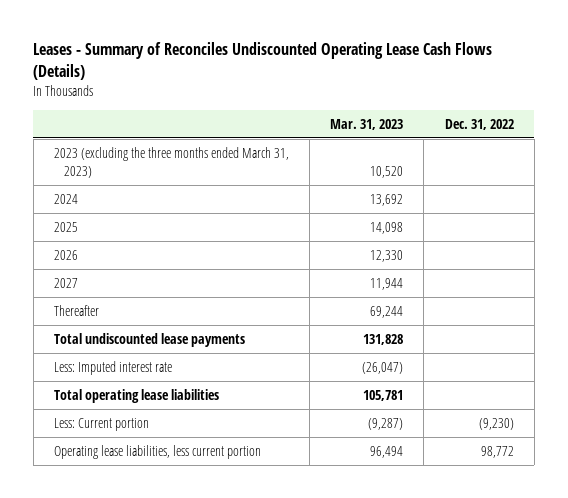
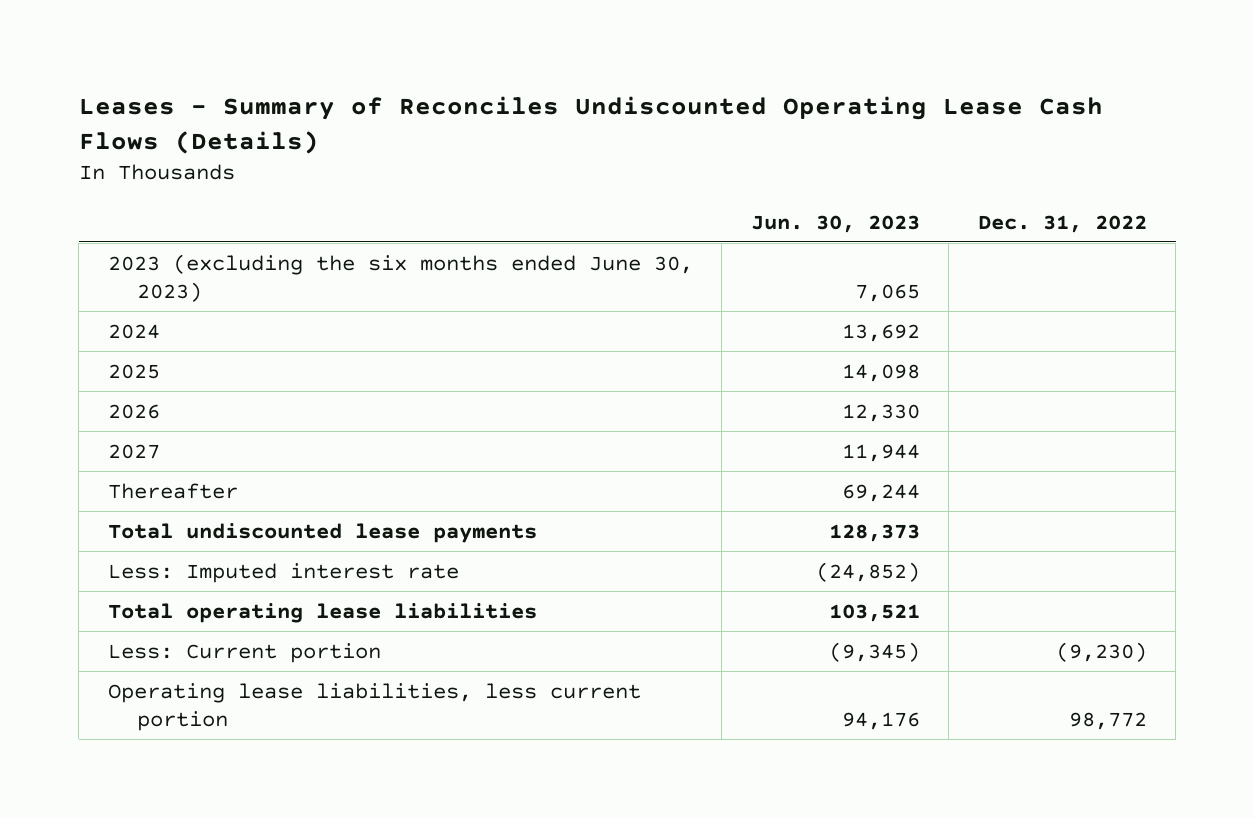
- | Mar. 31, 2023 | Dec. 31, 2022
+ | Jun. 30, 2023 | Dec. 31, 2022
- 2023 (excluding the three months ended March 31, 2023) | 10,520 |
+ 2023 (excluding the six months ended June 30, 2023) | 7,065 |

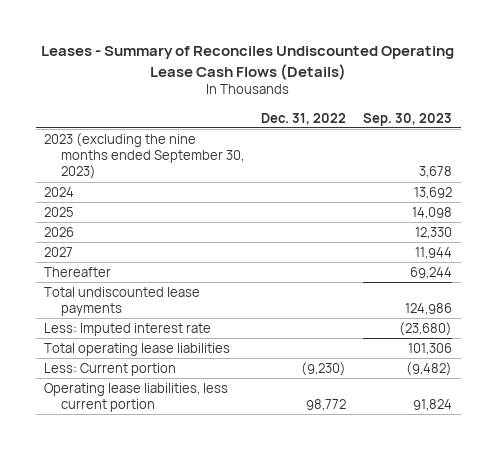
- | Jun. 30, 2023 | Dec. 31, 2022
+ | Dec. 31, 2022 | Sep. 30, 2023
- 2023 (excluding the six months ended June 30, 2023) | 7,065 |
+ 2023 (excluding the nine months ended September 30, 2023) | | 3,678

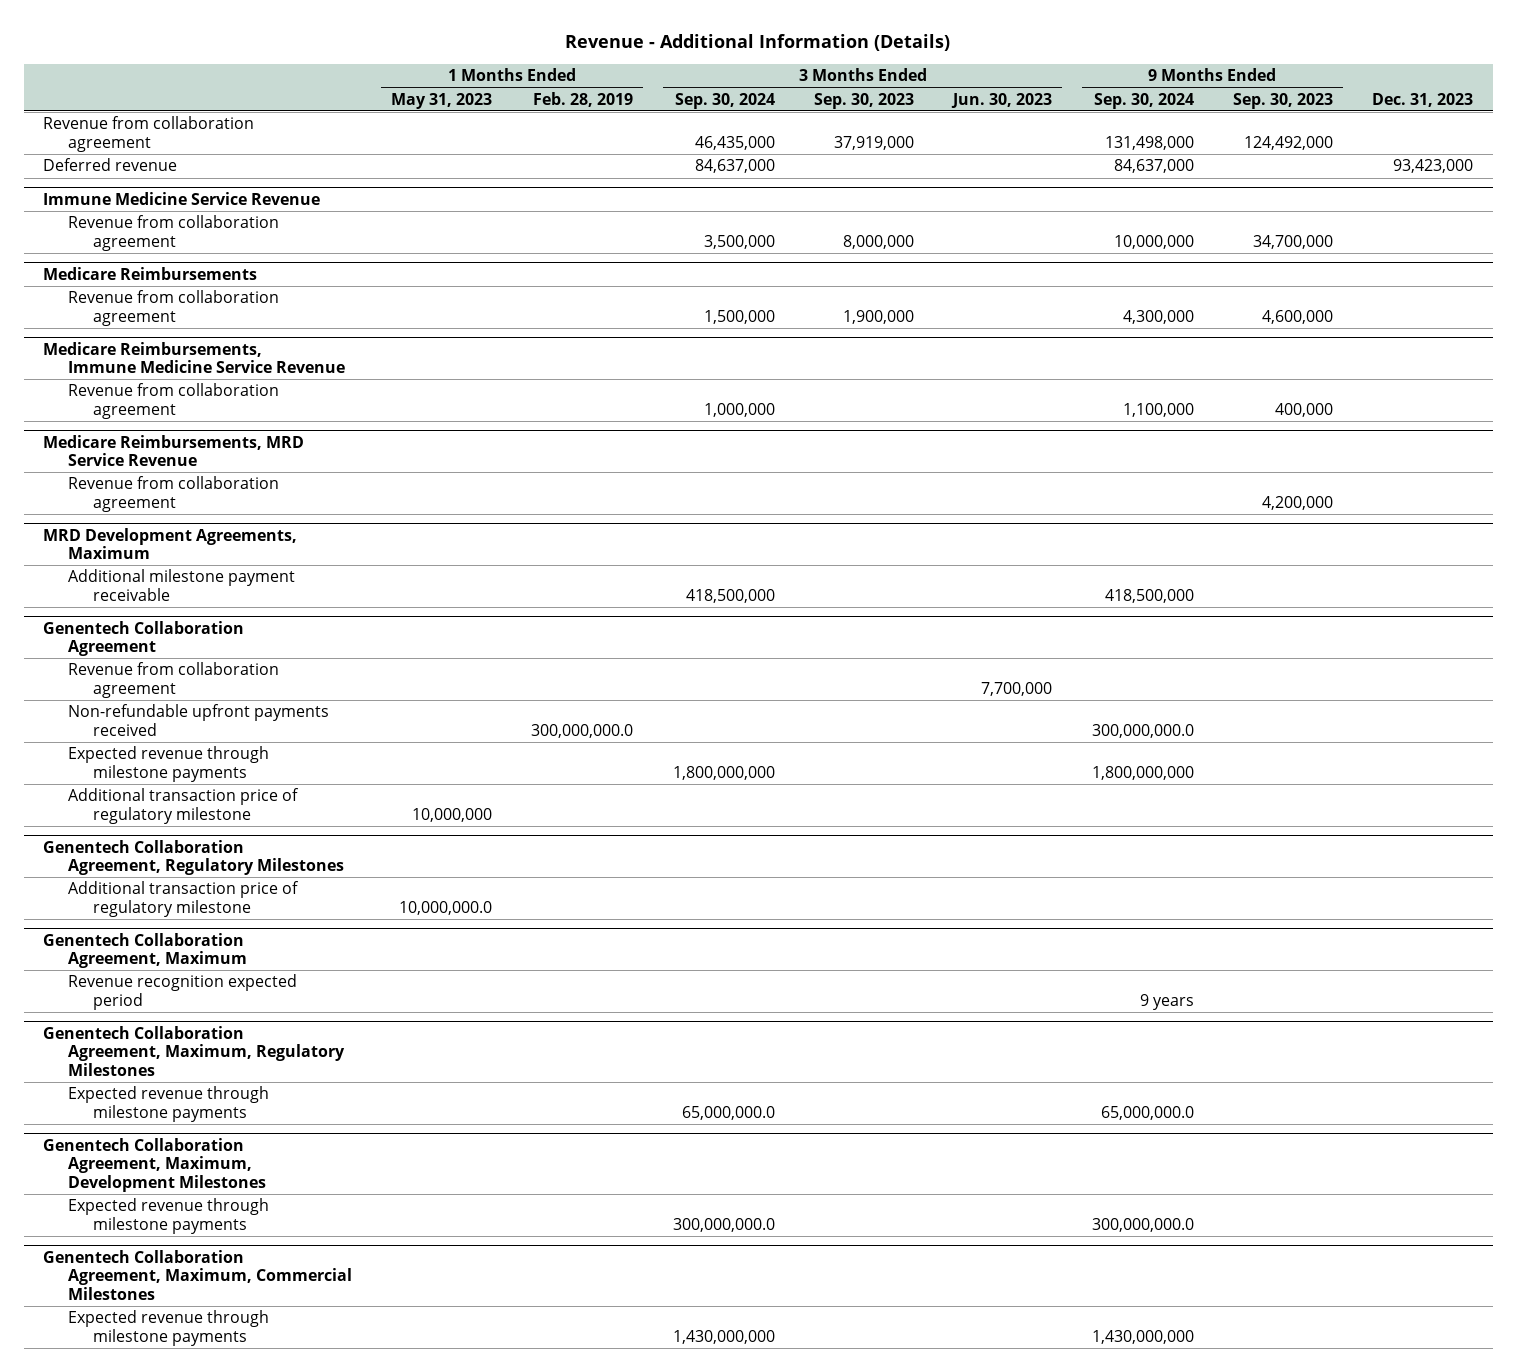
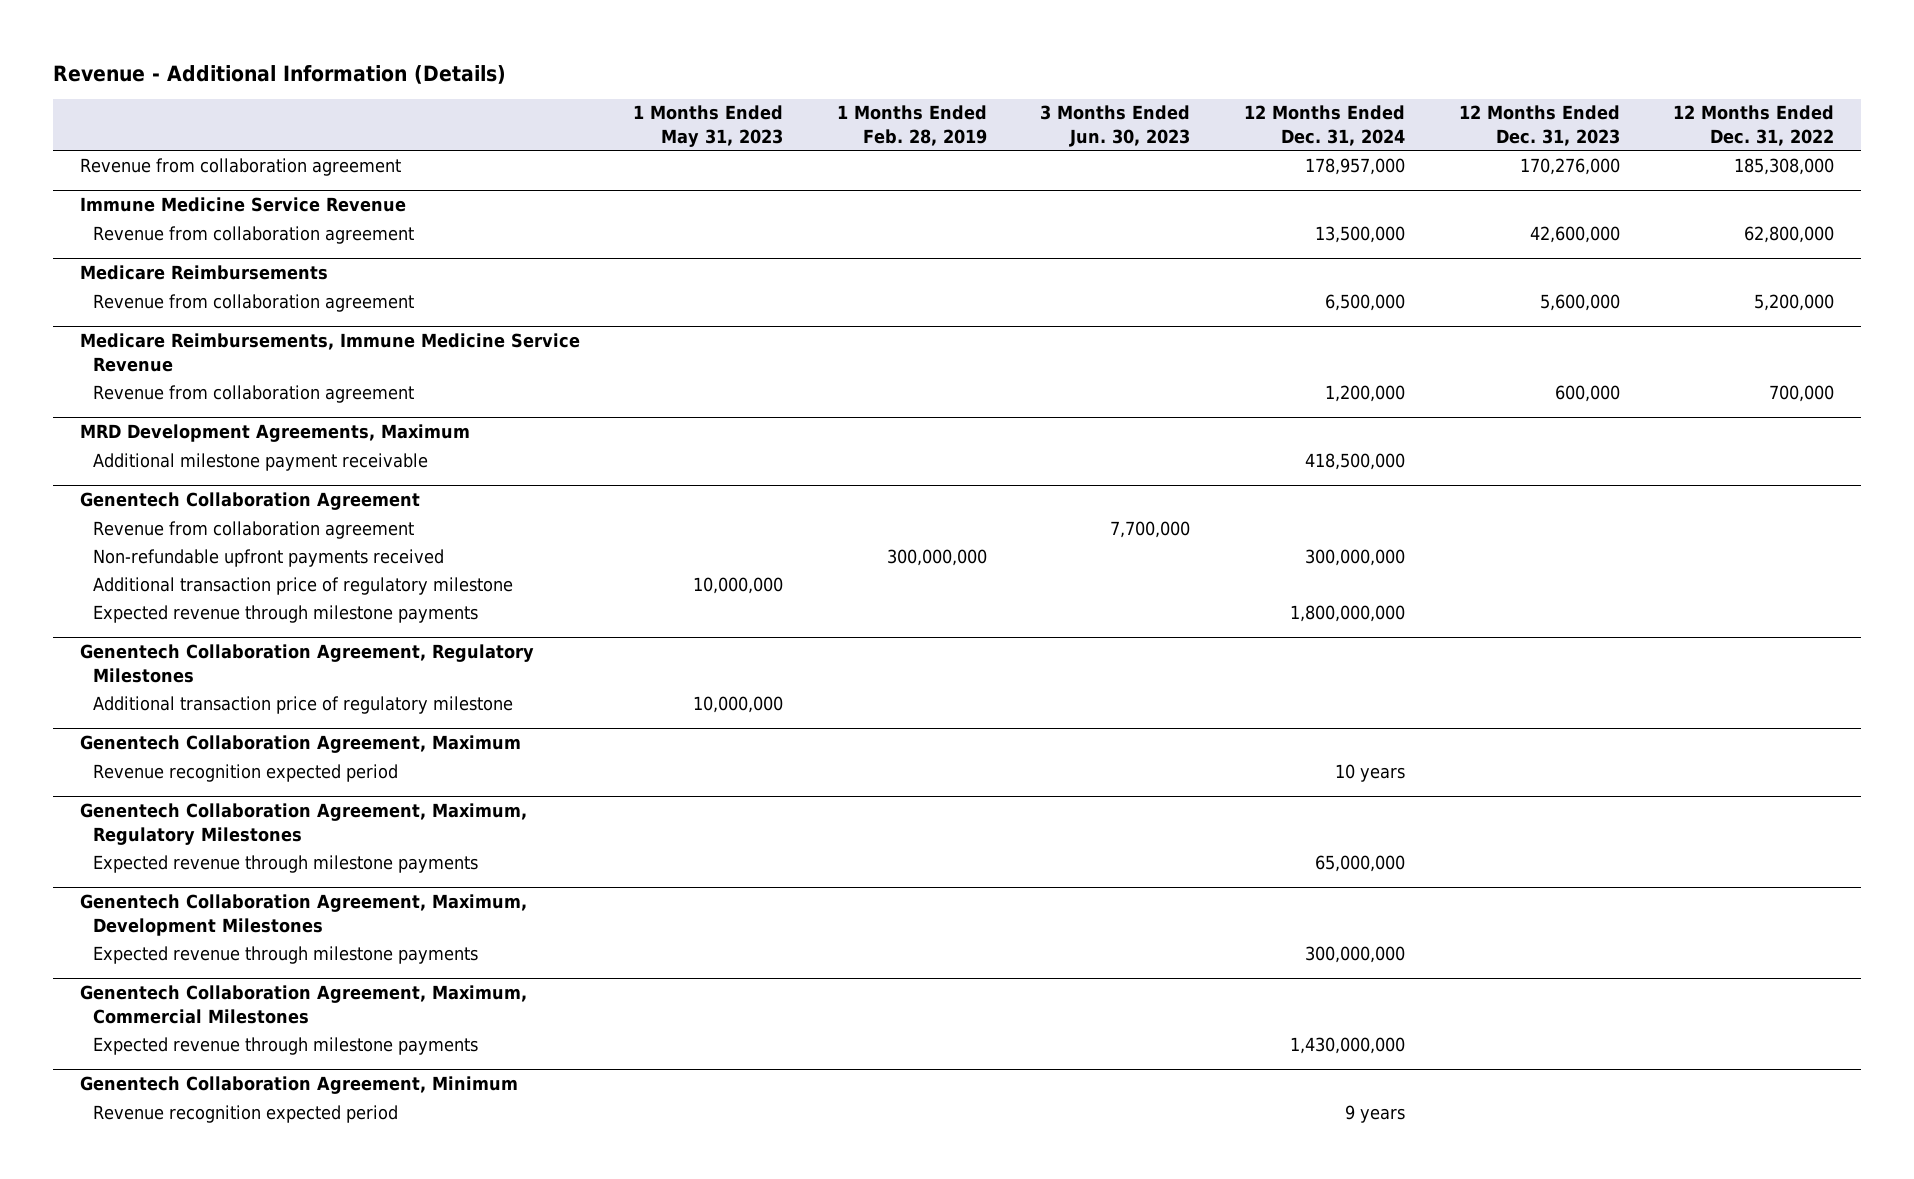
- | 1 Months Ended May 31, 2023 | 1 Months Ended Feb. 28, 2019 | 3 Months Ended Sep. 30, 2024 | 3 Months Ended Sep. 30, 2023 | 3 Months Ended Jun. 30, 2023 | 9 Months Ended Sep. 30, 2024 | 9 Months Ended Sep. 30, 2023 | Dec. 31, 2023
+ | 1 Months Ended May 31, 2023 | 1 Months Ended Feb. 28, 2019 | 3 Months Ended Jun. 30, 2023 | 12 Months Ended Dec. 31, 2024 | 12 Months Ended Dec. 31, 2023 | 12 Months Ended Dec. 31, 2022
- Deferred revenue | | | 84,637,000 | | | 84,637,000 | | 93,423,000
- Medicare Reimbursements, MRD Service Revenue
- Revenue from collaboration agreement | | | | | | | 4,200,000 |
@ Genentech Collaboration Agreement
- Non-refundable upfront payments received | | 300,000,000.0 | | | | 300,000,000.0 | |
+ Non-refundable upfront payments received | | 300,000,000 | | 300,000,000 | |
moved down: Expected revenue through milestone payments | | | | 1,800,000,000 | |
@ Genentech Collaboration Agreement, Regulatory Milestones
- Additional transaction price of regulatory milestone | 10,000,000.0 | | | | | | |
+ Additional transaction price of regulatory milestone | 10,000,000 | | | | |
+ Genentech Collaboration Agreement, Minimum
+ Revenue recognition expected period | | | | 9 years | |

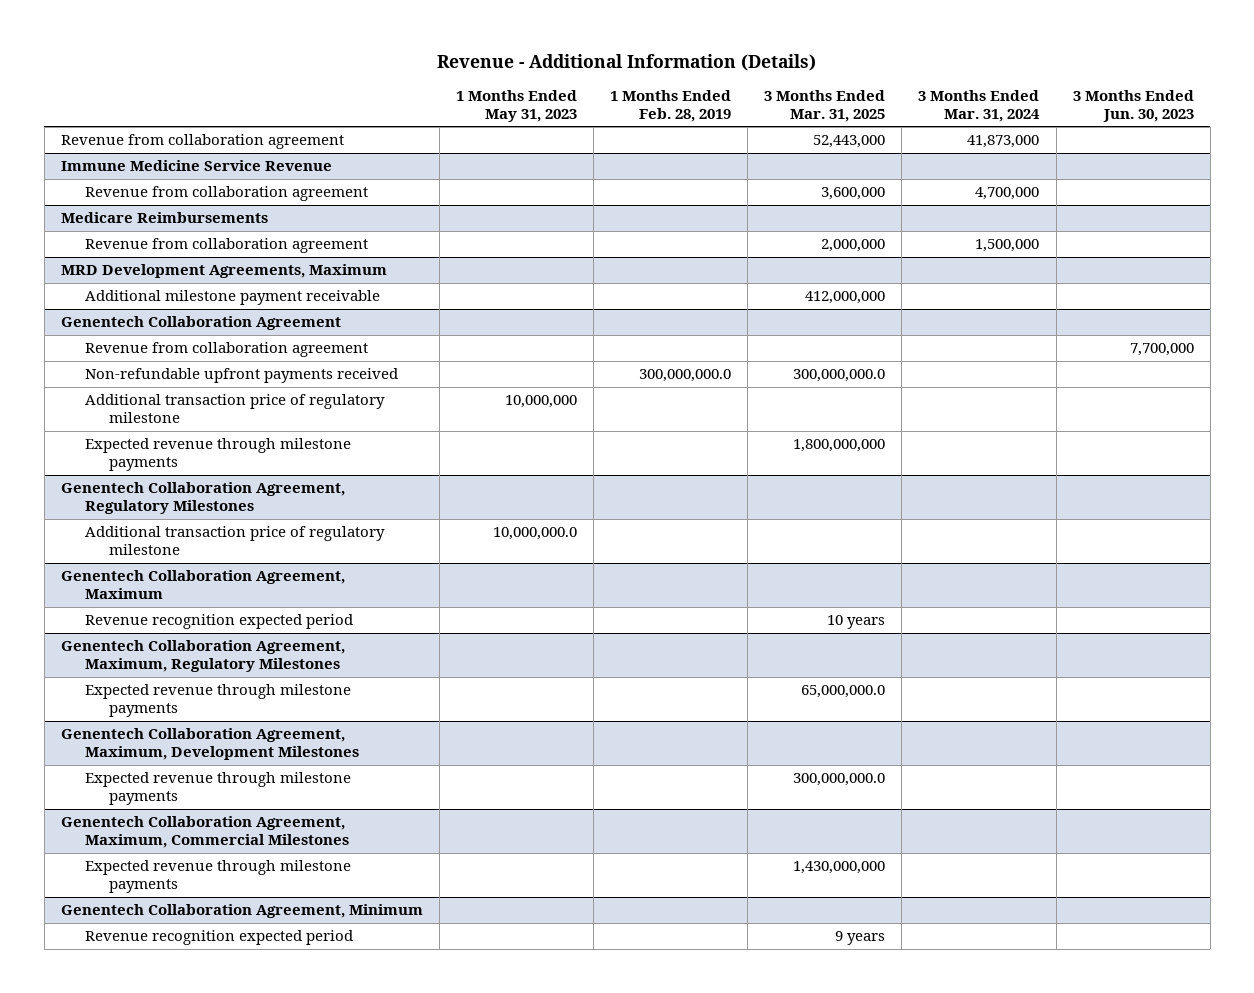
- | 1 Months Ended May 31, 2023 | 1 Months Ended Feb. 28, 2019 | 3 Months Ended Jun. 30, 2023 | 12 Months Ended Dec. 31, 2024 | 12 Months Ended Dec. 31, 2023 | 12 Months Ended Dec. 31, 2022
+ | 1 Months Ended May 31, 2023 | 1 Months Ended Feb. 28, 2019 | 3 Months Ended Mar. 31, 2025 | 3 Months Ended Mar. 31, 2024 | 3 Months Ended Jun. 30, 2023
- Medicare Reimbursements, Immune Medicine Service Revenue
- Revenue from collaboration agreement | | | | 1,200,000 | 600,000 | 700,000
@ Genentech Collaboration Agreement
- Non-refundable upfront payments received | | 300,000,000 | | 300,000,000 | |
+ Non-refundable upfront payments received | | 300,000,000.0 | 300,000,000.0 | |
@ Genentech Collaboration Agreement, Regulatory Milestones
- Additional transaction price of regulatory milestone | 10,000,000 | | | | |
+ Additional transaction price of regulatory milestone | 10,000,000.0 | | | |

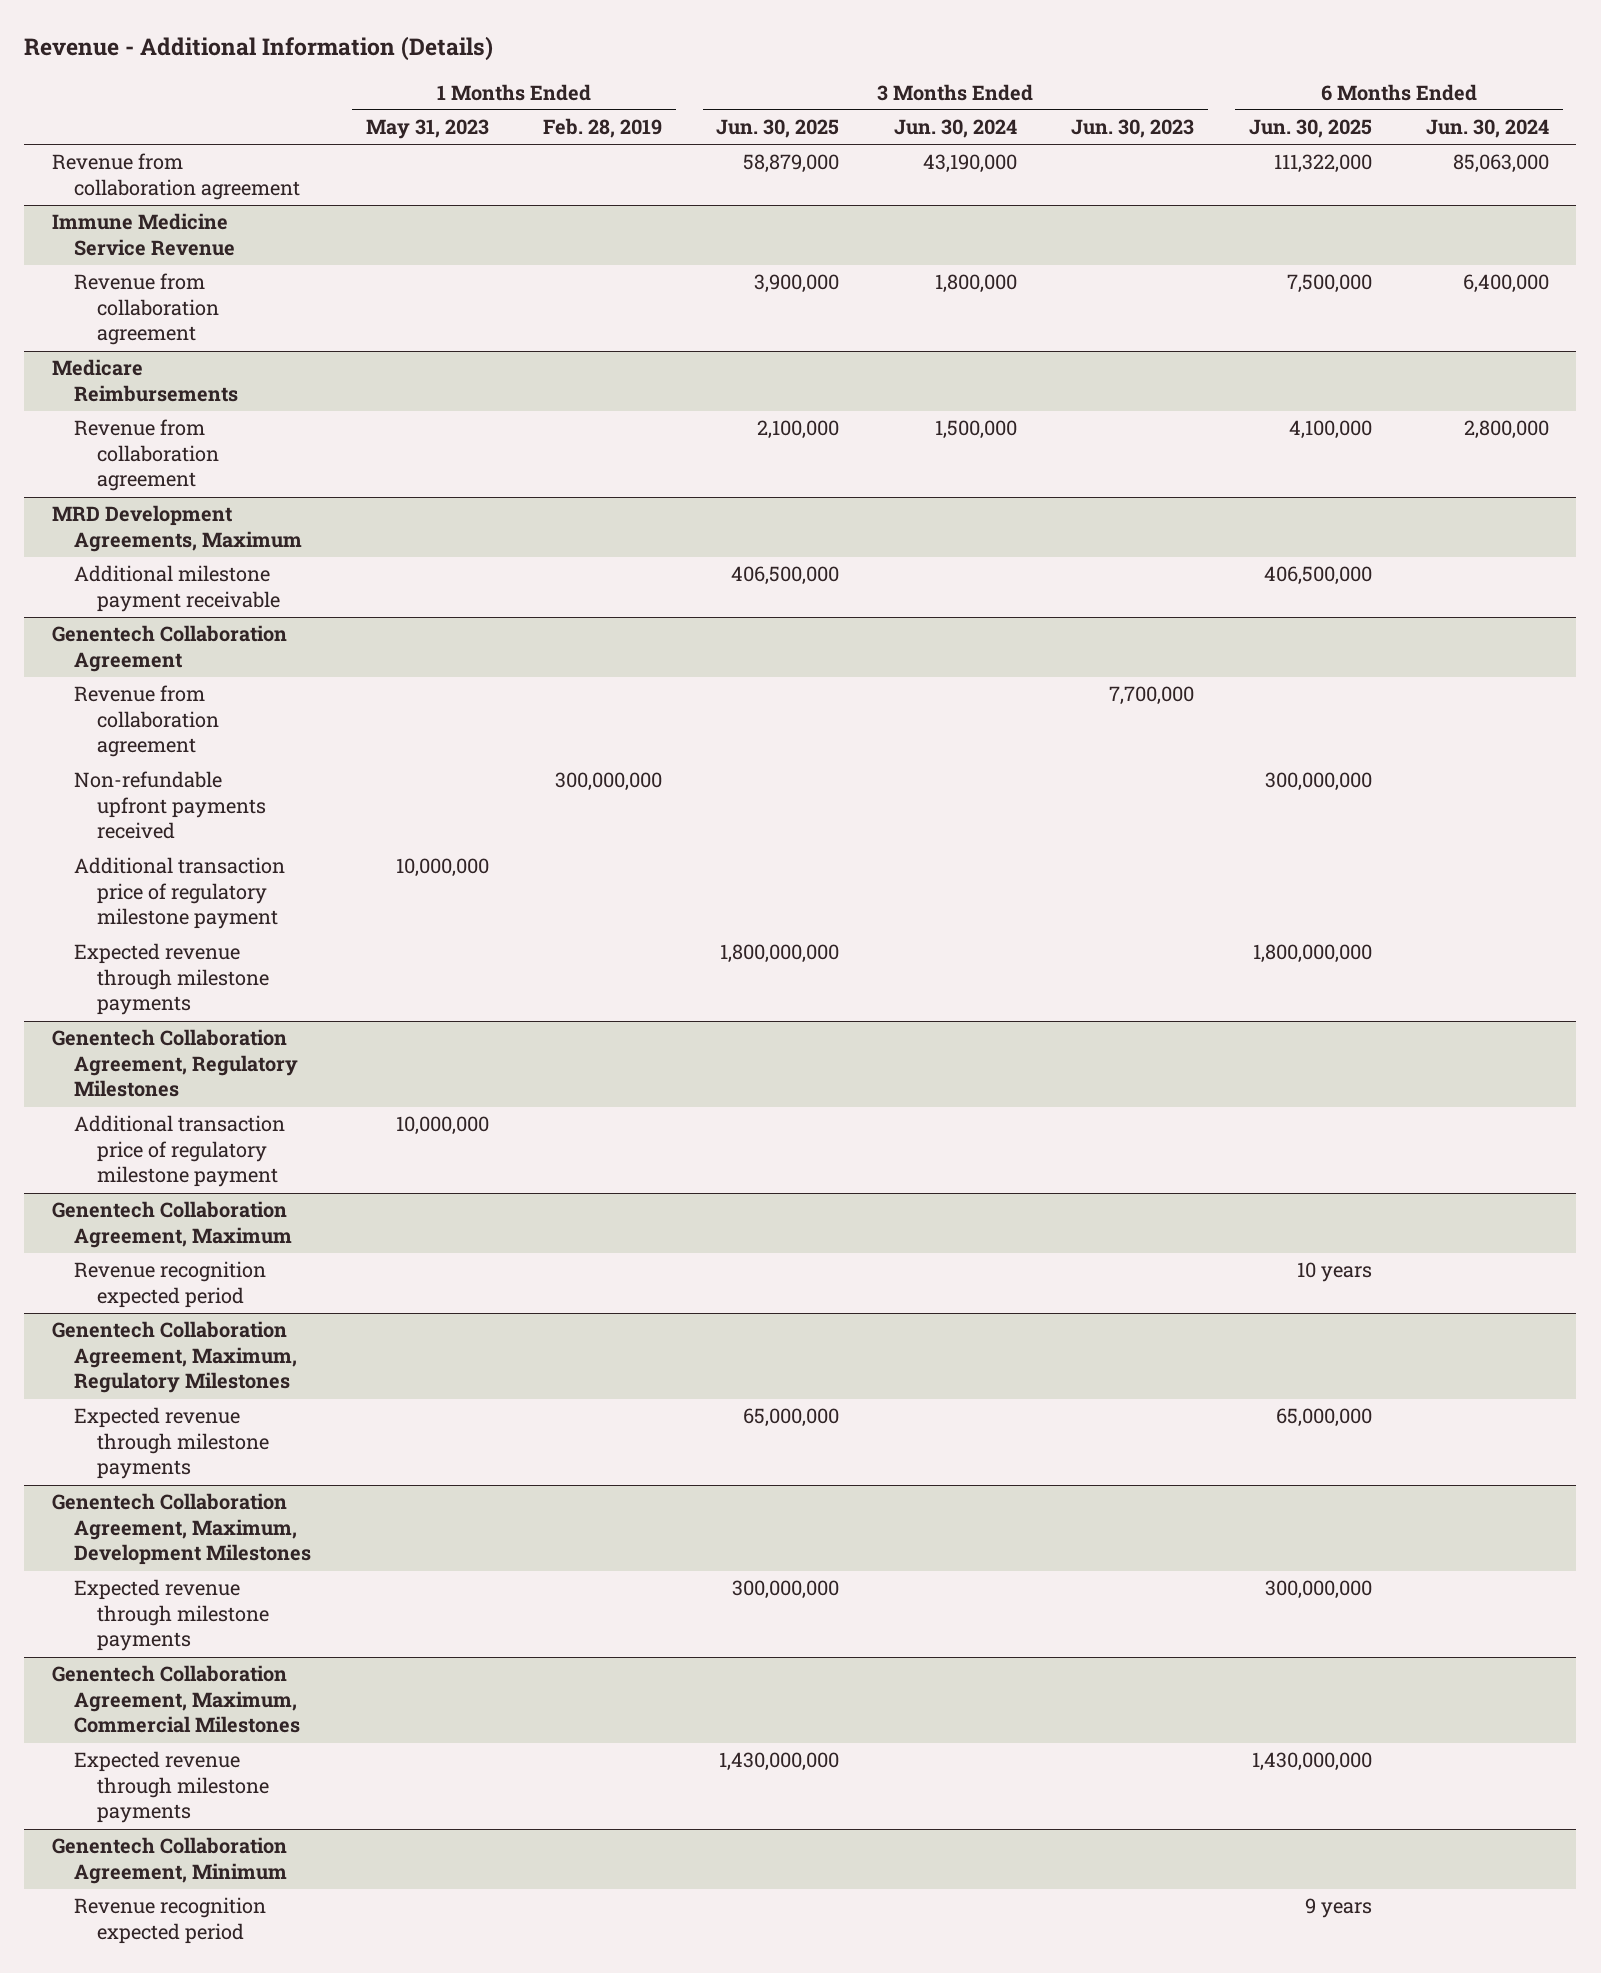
- | 1 Months Ended May 31, 2023 | 1 Months Ended Feb. 28, 2019 | 3 Months Ended Mar. 31, 2025 | 3 Months Ended Mar. 31, 2024 | 3 Months Ended Jun. 30, 2023
+ | 1 Months Ended May 31, 2023 | 1 Months Ended Feb. 28, 2019 | 3 Months Ended Jun. 30, 2025 | 3 Months Ended Jun. 30, 2024 | 3 Months Ended Jun. 30, 2023 | 6 Months Ended Jun. 30, 2025 | 6 Months Ended Jun. 30, 2024
@ Genentech Collaboration Agreement
- Non-refundable upfront payments received | | 300,000,000.0 | 300,000,000.0 | |
- Additional transaction price of regulatory milestone | 10,000,000 | | | |
+ Non-refundable upfront payments received | | 300,000,000 | | | | 300,000,000 |
+ Additional transaction price of regulatory milestone payment | 10,000,000 | | | | | |
@ Genentech Collaboration Agreement, Regulatory Milestones
- Additional transaction price of regulatory milestone | 10,000,000.0 | | | |
+ Additional transaction price of regulatory milestone payment | 10,000,000 | | | | | |

